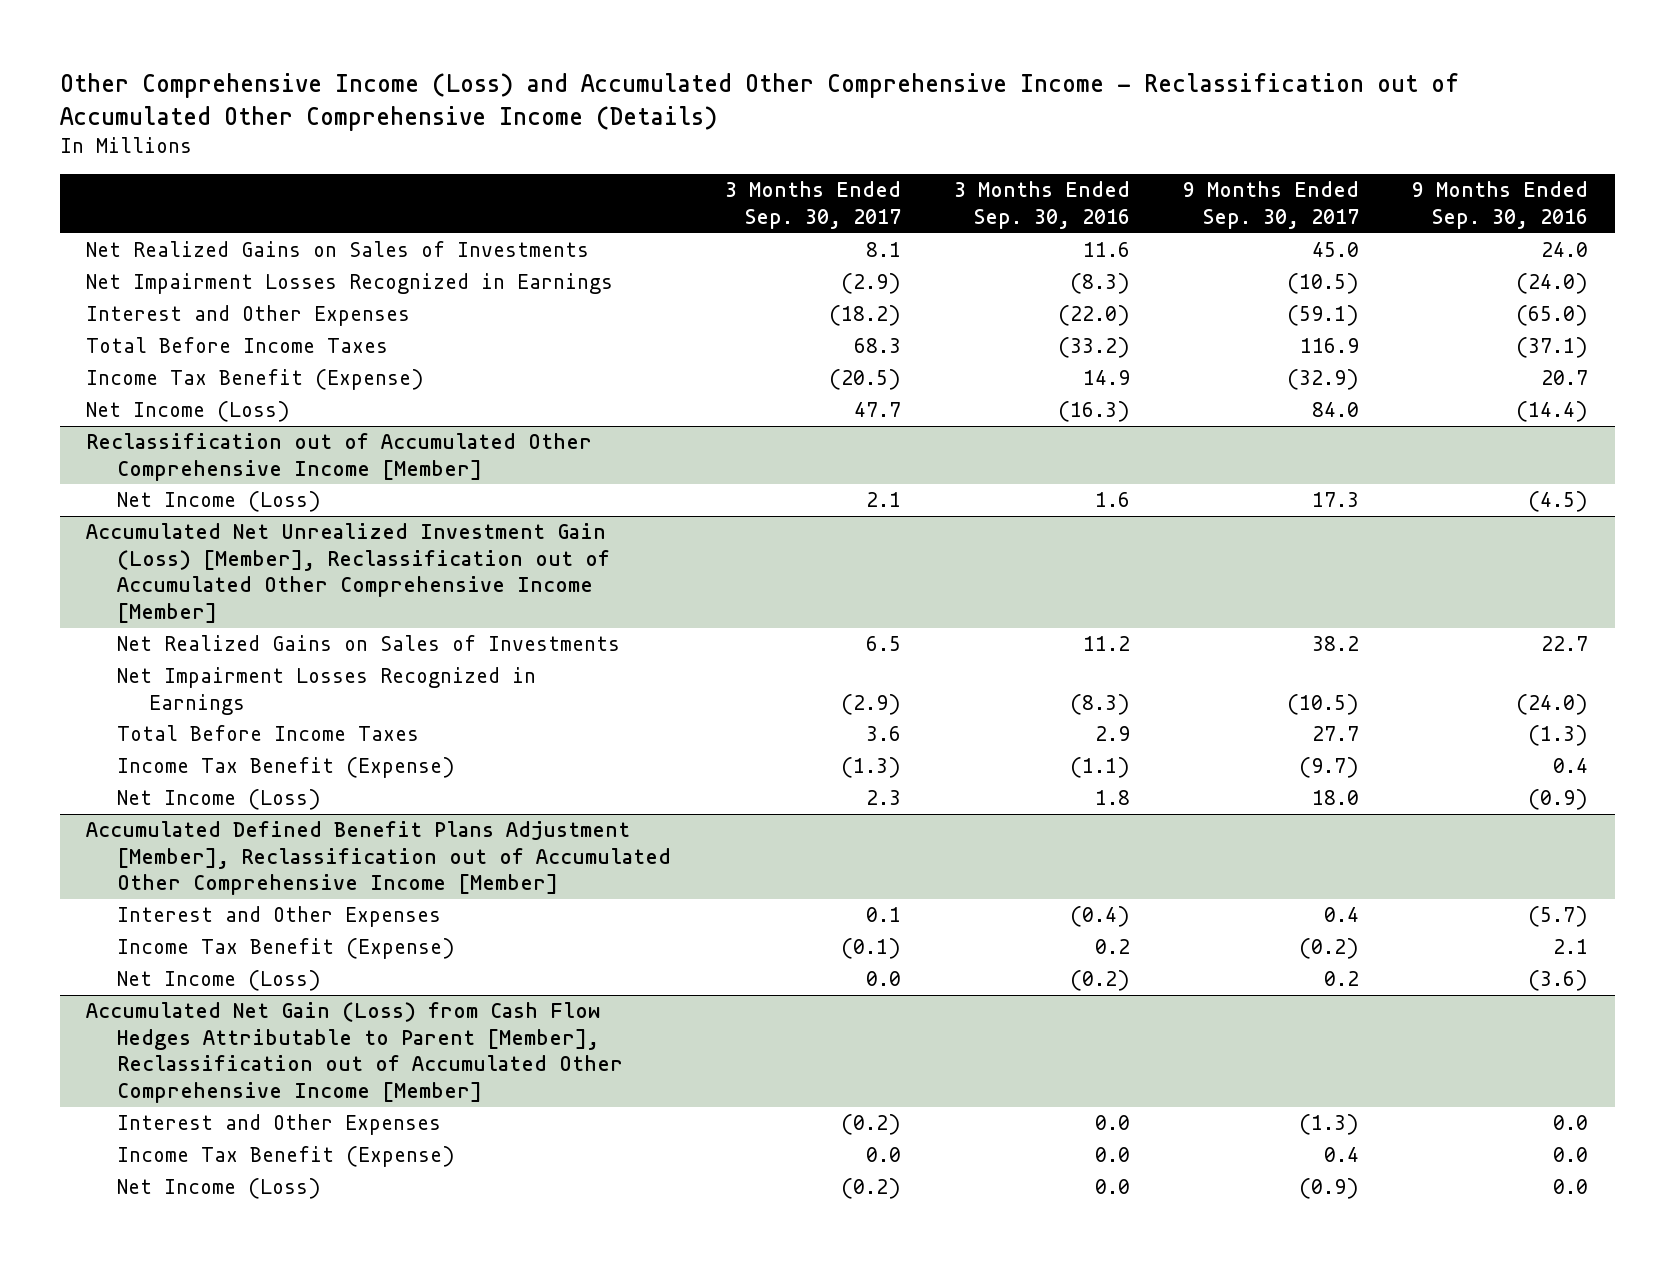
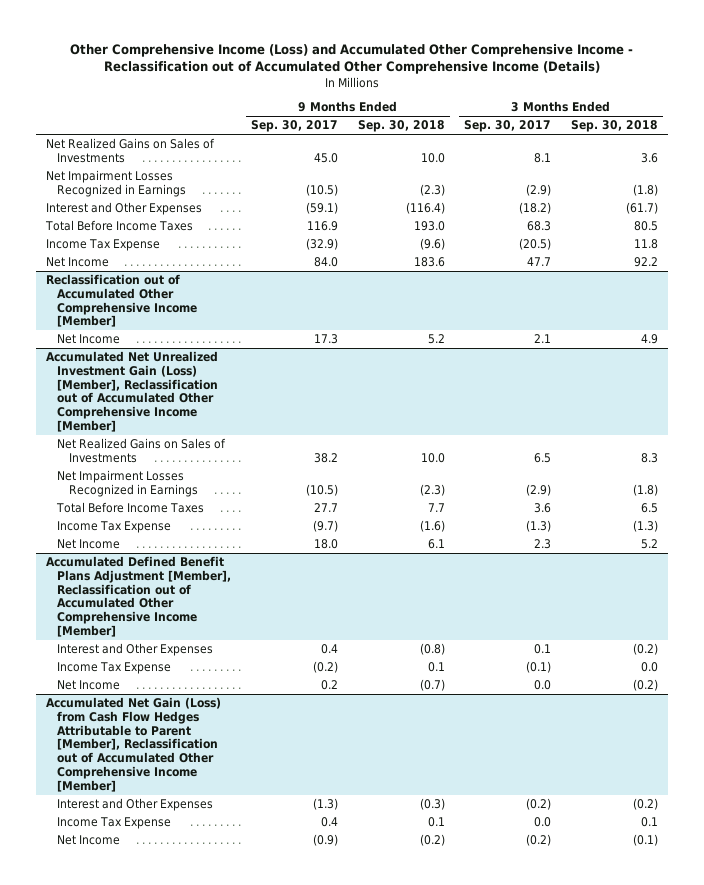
- | 3 Months Ended Sep. 30, 2017 | 3 Months Ended Sep. 30, 2016 | 9 Months Ended Sep. 30, 2017 | 9 Months Ended Sep. 30, 2016
+ | 9 Months Ended Sep. 30, 2017 | 9 Months Ended Sep. 30, 2018 | 3 Months Ended Sep. 30, 2017 | 3 Months Ended Sep. 30, 2018
- Income Tax Benefit (Expense) | (20.5) | 14.9 | (32.9) | 20.7
- Net Income (Loss) | 47.7 | (16.3) | 84.0 | (14.4)
+ Income Tax Expense | (32.9) | (9.6) | (20.5) | 11.8
+ Net Income | 84.0 | 183.6 | 47.7 | 92.2
@ Reclassification out of Accumulated Other Comprehensive Income [Member]
- Net Income (Loss) | 2.1 | 1.6 | 17.3 | (4.5)
+ Net Income | 17.3 | 5.2 | 2.1 | 4.9
@ Accumulated Net Unrealized Investment Gain (Loss) [Member], Reclassification out of Accumulated Other Comprehensive Income [Member]
- Income Tax Benefit (Expense) | (1.3) | (1.1) | (9.7) | 0.4
- Net Income (Loss) | 2.3 | 1.8 | 18.0 | (0.9)
+ Income Tax Expense | (9.7) | (1.6) | (1.3) | (1.3)
+ Net Income | 18.0 | 6.1 | 2.3 | 5.2
@ Accumulated Defined Benefit Plans Adjustment [Member], Reclassification out of Accumulated Other Comprehensive Income [Member]
- Income Tax Benefit (Expense) | (0.1) | 0.2 | (0.2) | 2.1
- Net Income (Loss) | 0.0 | (0.2) | 0.2 | (3.6)
+ Income Tax Expense | (0.2) | 0.1 | (0.1) | 0.0
+ Net Income | 0.2 | (0.7) | 0.0 | (0.2)
@ Accumulated Net Gain (Loss) from Cash Flow Hedges Attributable to Parent [Member], Reclassification out of Accumulated Other Comprehensive Income [Member]
- Income Tax Benefit (Expense) | 0.0 | 0.0 | 0.4 | 0.0
- Net Income (Loss) | (0.2) | 0.0 | (0.9) | 0.0
+ Income Tax Expense | 0.4 | 0.1 | 0.0 | 0.1
+ Net Income | (0.9) | (0.2) | (0.2) | (0.1)

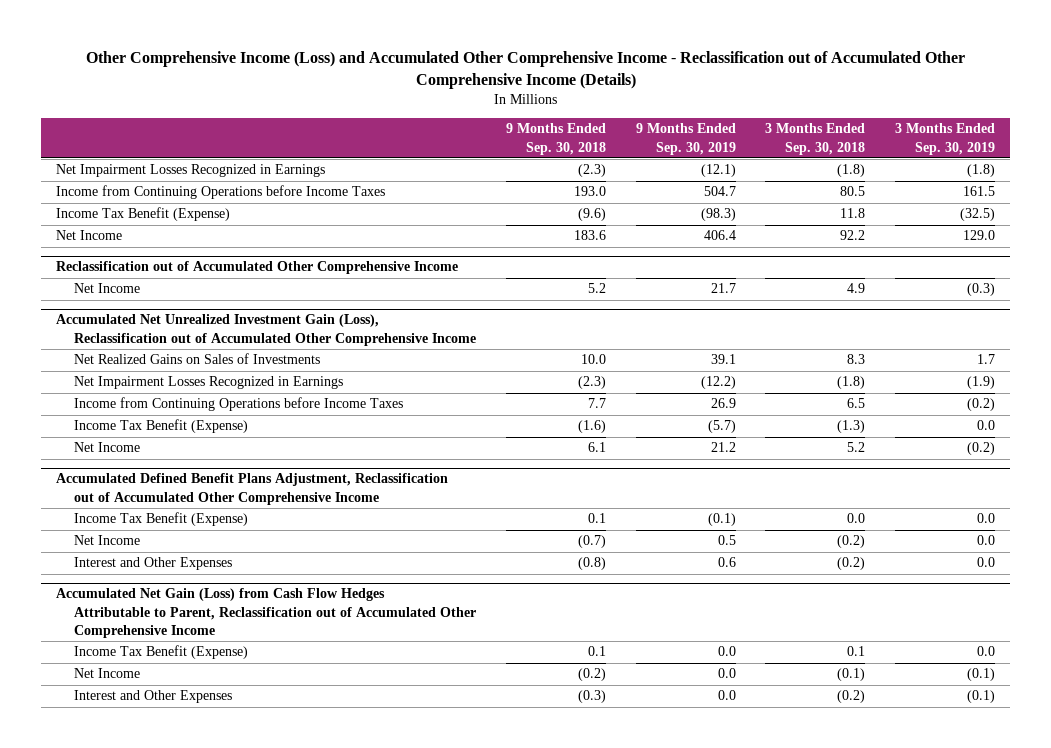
- | 9 Months Ended Sep. 30, 2017 | 9 Months Ended Sep. 30, 2018 | 3 Months Ended Sep. 30, 2017 | 3 Months Ended Sep. 30, 2018
+ | 9 Months Ended Sep. 30, 2018 | 9 Months Ended Sep. 30, 2019 | 3 Months Ended Sep. 30, 2018 | 3 Months Ended Sep. 30, 2019
- Net Realized Gains on Sales of Investments | 45.0 | 10.0 | 8.1 | 3.6
- Interest and Other Expenses | (59.1) | (116.4) | (18.2) | (61.7)
- Total Before Income Taxes | 116.9 | 193.0 | 68.3 | 80.5
- Income Tax Expense | (32.9) | (9.6) | (20.5) | 11.8
+ Income from Continuing Operations before Income Taxes | 193.0 | 504.7 | 80.5 | 161.5
+ Income Tax Benefit (Expense) | (9.6) | (98.3) | 11.8 | (32.5)
- Reclassification out of Accumulated Other Comprehensive Income [Member]
+ Reclassification out of Accumulated Other Comprehensive Income
- Accumulated Net Unrealized Investment Gain (Loss) [Member], Reclassification out of Accumulated Other Comprehensive Income [Member]
+ Accumulated Net Unrealized Investment Gain (Loss), Reclassification out of Accumulated Other Comprehensive Income
- Total Before Income Taxes | 27.7 | 7.7 | 3.6 | 6.5
- Income Tax Expense | (9.7) | (1.6) | (1.3) | (1.3)
+ Income from Continuing Operations before Income Taxes | 7.7 | 26.9 | 6.5 | (0.2)
+ Income Tax Benefit (Expense) | (1.6) | (5.7) | (1.3) | 0.0
- Accumulated Defined Benefit Plans Adjustment [Member], Reclassification out of Accumulated Other Comprehensive Income [Member]
- Interest and Other Expenses | 0.4 | (0.8) | 0.1 | (0.2)
- Income Tax Expense | (0.2) | 0.1 | (0.1) | 0.0
+ Accumulated Defined Benefit Plans Adjustment, Reclassification out of Accumulated Other Comprehensive Income
+ Income Tax Benefit (Expense) | 0.1 | (0.1) | 0.0 | 0.0
- Accumulated Net Gain (Loss) from Cash Flow Hedges Attributable to Parent [Member], Reclassification out of Accumulated Other Comprehensive Income [Member]
- Interest and Other Expenses | (1.3) | (0.3) | (0.2) | (0.2)
- Income Tax Expense | 0.4 | 0.1 | 0.0 | 0.1
+ Interest and Other Expenses | (0.8) | 0.6 | (0.2) | 0.0
+ Accumulated Net Gain (Loss) from Cash Flow Hedges Attributable to Parent, Reclassification out of Accumulated Other Comprehensive Income
+ Income Tax Benefit (Expense) | 0.1 | 0.0 | 0.1 | 0.0
+ Interest and Other Expenses | (0.3) | 0.0 | (0.2) | (0.1)

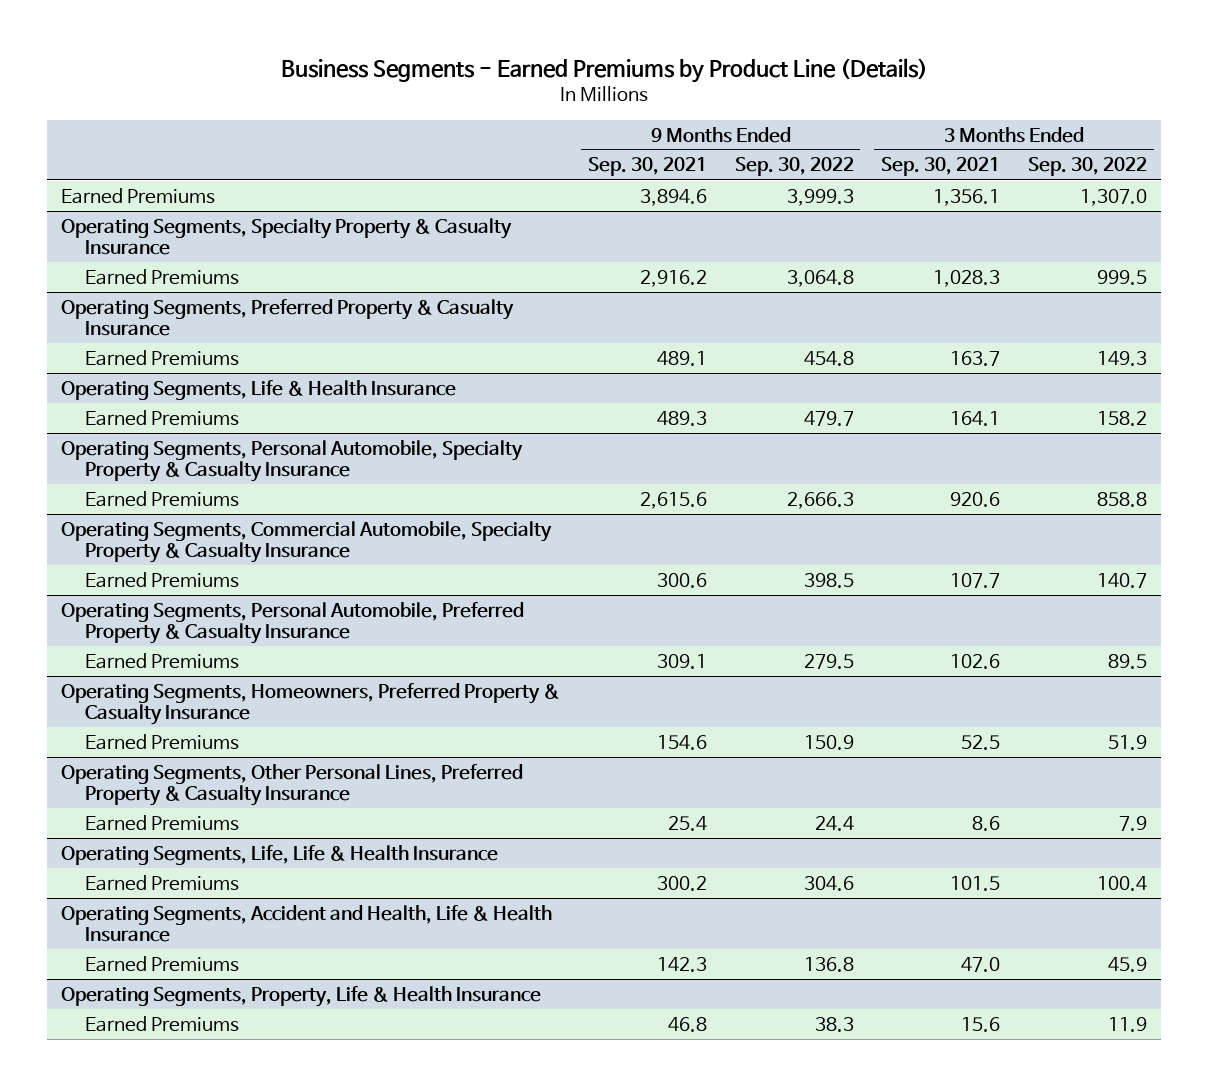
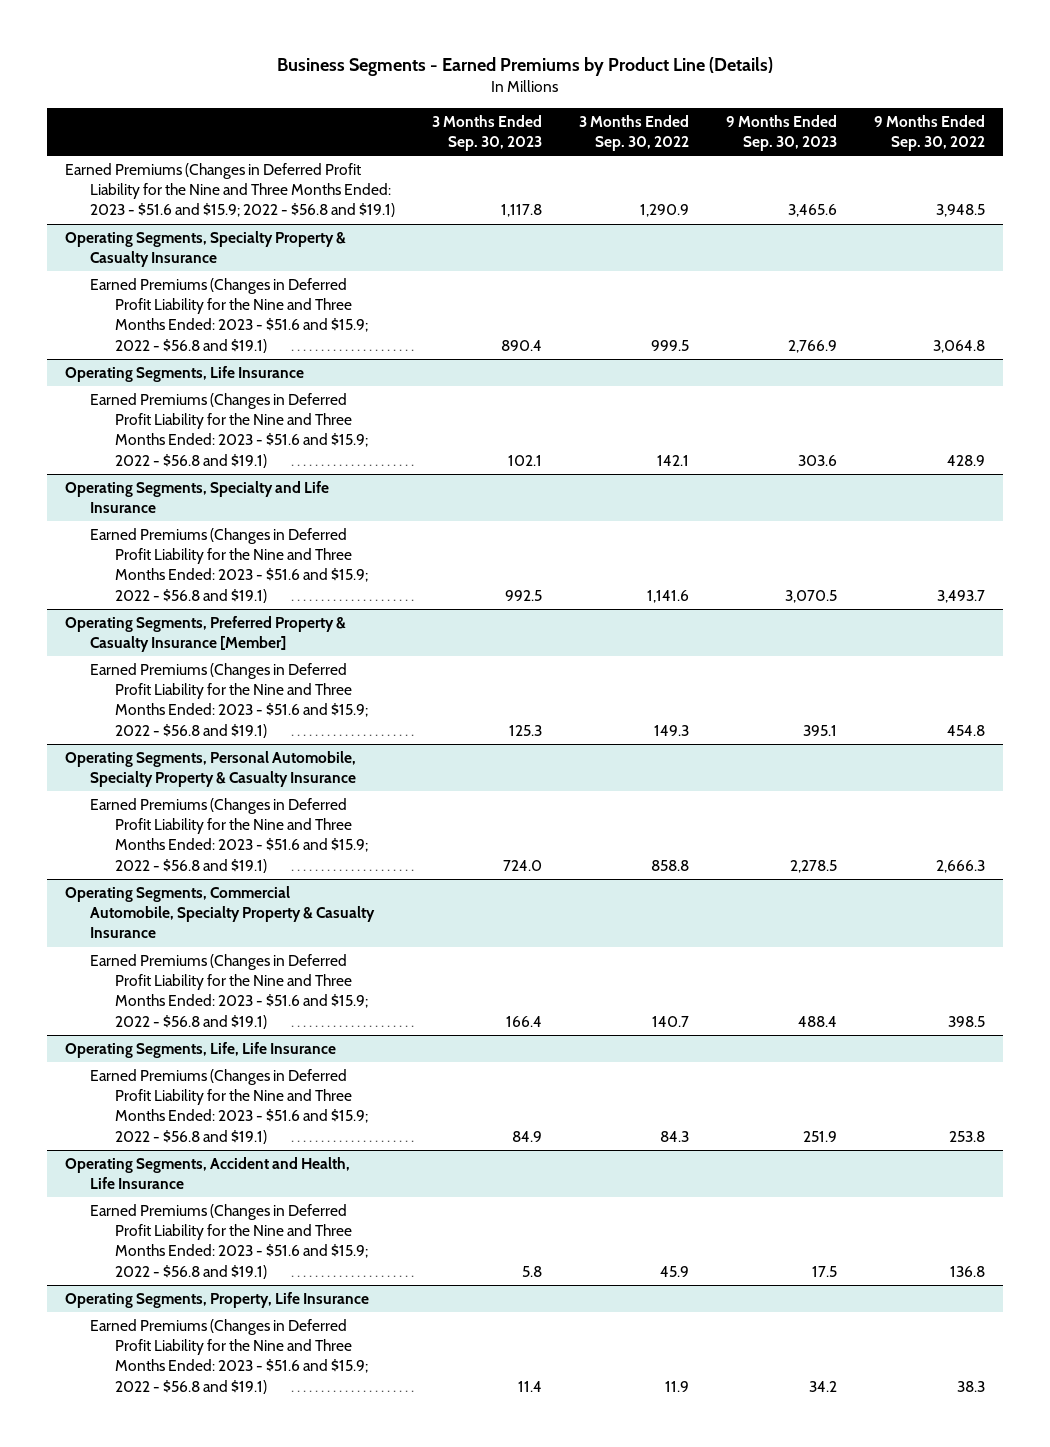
- | 9 Months Ended Sep. 30, 2021 | 9 Months Ended Sep. 30, 2022 | 3 Months Ended Sep. 30, 2021 | 3 Months Ended Sep. 30, 2022
+ | 3 Months Ended Sep. 30, 2023 | 3 Months Ended Sep. 30, 2022 | 9 Months Ended Sep. 30, 2023 | 9 Months Ended Sep. 30, 2022
- Earned Premiums | 3,894.6 | 3,999.3 | 1,356.1 | 1,307.0
+ Earned Premiums (Changes in Deferred Profit Liability for the Nine and Three Months Ended: 2023 - $51.6 and $15.9; 2022 - $56.8 and $19.1) | 1,117.8 | 1,290.9 | 3,465.6 | 3,948.5
@ Operating Segments, Specialty Property & Casualty Insurance
- Earned Premiums | 2,916.2 | 3,064.8 | 1,028.3 | 999.5
- Operating Segments, Preferred Property & Casualty Insurance
- Earned Premiums | 489.1 | 454.8 | 163.7 | 149.3
- Operating Segments, Life & Health Insurance
- Earned Premiums | 489.3 | 479.7 | 164.1 | 158.2
@ Operating Segments, Specialty Property & Casualty Insurance
+ Earned Premiums (Changes in Deferred Profit Liability for the Nine and Three Months Ended: 2023 - $51.6 and $15.9; 2022 - $56.8 and $19.1) | 890.4 | 999.5 | 2,766.9 | 3,064.8
+ Operating Segments, Life Insurance
+ Earned Premiums (Changes in Deferred Profit Liability for the Nine and Three Months Ended: 2023 - $51.6 and $15.9; 2022 - $56.8 and $19.1) | 102.1 | 142.1 | 303.6 | 428.9
+ Operating Segments, Specialty and Life Insurance
+ Earned Premiums (Changes in Deferred Profit Liability for the Nine and Three Months Ended: 2023 - $51.6 and $15.9; 2022 - $56.8 and $19.1) | 992.5 | 1,141.6 | 3,070.5 | 3,493.7
+ Operating Segments, Preferred Property & Casualty Insurance [Member]
+ Earned Premiums (Changes in Deferred Profit Liability for the Nine and Three Months Ended: 2023 - $51.6 and $15.9; 2022 - $56.8 and $19.1) | 125.3 | 149.3 | 395.1 | 454.8
@ Operating Segments, Personal Automobile, Specialty Property & Casualty Insurance
- Earned Premiums | 2,615.6 | 2,666.3 | 920.6 | 858.8
+ Earned Premiums (Changes in Deferred Profit Liability for the Nine and Three Months Ended: 2023 - $51.6 and $15.9; 2022 - $56.8 and $19.1) | 724.0 | 858.8 | 2,278.5 | 2,666.3
@ Operating Segments, Commercial Automobile, Specialty Property & Casualty Insurance
- Earned Premiums | 300.6 | 398.5 | 107.7 | 140.7
- Operating Segments, Personal Automobile, Preferred Property & Casualty Insurance
- Earned Premiums | 309.1 | 279.5 | 102.6 | 89.5
- Operating Segments, Homeowners, Preferred Property & Casualty Insurance
- Earned Premiums | 154.6 | 150.9 | 52.5 | 51.9
- Operating Segments, Other Personal Lines, Preferred Property & Casualty Insurance
- Earned Premiums | 25.4 | 24.4 | 8.6 | 7.9
- Operating Segments, Life, Life & Health Insurance
- Earned Premiums | 300.2 | 304.6 | 101.5 | 100.4
- Operating Segments, Accident and Health, Life & Health Insurance
- Earned Premiums | 142.3 | 136.8 | 47.0 | 45.9
- Operating Segments, Property, Life & Health Insurance
- Earned Premiums | 46.8 | 38.3 | 15.6 | 11.9
@ Operating Segments, Commercial Automobile, Specialty Property & Casualty Insurance
+ Earned Premiums (Changes in Deferred Profit Liability for the Nine and Three Months Ended: 2023 - $51.6 and $15.9; 2022 - $56.8 and $19.1) | 166.4 | 140.7 | 488.4 | 398.5
+ Operating Segments, Life, Life Insurance
+ Earned Premiums (Changes in Deferred Profit Liability for the Nine and Three Months Ended: 2023 - $51.6 and $15.9; 2022 - $56.8 and $19.1) | 84.9 | 84.3 | 251.9 | 253.8
+ Operating Segments, Accident and Health, Life Insurance
+ Earned Premiums (Changes in Deferred Profit Liability for the Nine and Three Months Ended: 2023 - $51.6 and $15.9; 2022 - $56.8 and $19.1) | 5.8 | 45.9 | 17.5 | 136.8
+ Operating Segments, Property, Life Insurance
+ Earned Premiums (Changes in Deferred Profit Liability for the Nine and Three Months Ended: 2023 - $51.6 and $15.9; 2022 - $56.8 and $19.1) | 11.4 | 11.9 | 34.2 | 38.3

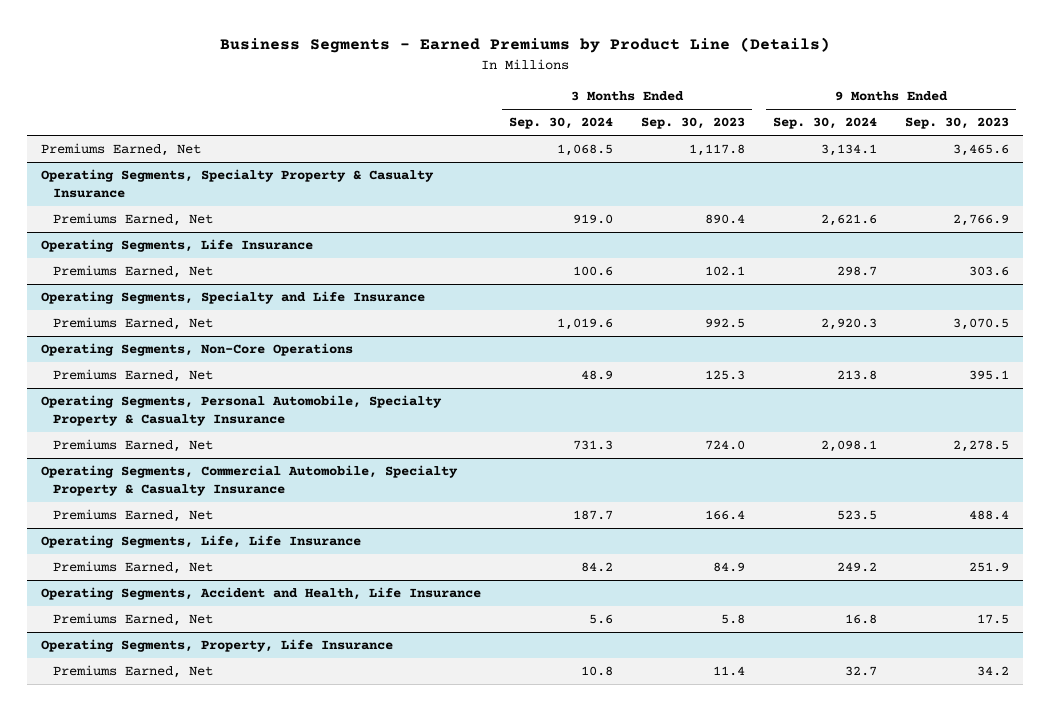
- | 3 Months Ended Sep. 30, 2023 | 3 Months Ended Sep. 30, 2022 | 9 Months Ended Sep. 30, 2023 | 9 Months Ended Sep. 30, 2022
+ | 3 Months Ended Sep. 30, 2024 | 3 Months Ended Sep. 30, 2023 | 9 Months Ended Sep. 30, 2024 | 9 Months Ended Sep. 30, 2023
- Earned Premiums (Changes in Deferred Profit Liability for the Nine and Three Months Ended: 2023 - $51.6 and $15.9; 2022 - $56.8 and $19.1) | 1,117.8 | 1,290.9 | 3,465.6 | 3,948.5
+ Premiums Earned, Net | 1,068.5 | 1,117.8 | 3,134.1 | 3,465.6
@ Operating Segments, Specialty Property & Casualty Insurance
- Earned Premiums (Changes in Deferred Profit Liability for the Nine and Three Months Ended: 2023 - $51.6 and $15.9; 2022 - $56.8 and $19.1) | 890.4 | 999.5 | 2,766.9 | 3,064.8
+ Premiums Earned, Net | 919.0 | 890.4 | 2,621.6 | 2,766.9
@ Operating Segments, Life Insurance
- Earned Premiums (Changes in Deferred Profit Liability for the Nine and Three Months Ended: 2023 - $51.6 and $15.9; 2022 - $56.8 and $19.1) | 102.1 | 142.1 | 303.6 | 428.9
+ Premiums Earned, Net | 100.6 | 102.1 | 298.7 | 303.6
@ Operating Segments, Specialty and Life Insurance
- Earned Premiums (Changes in Deferred Profit Liability for the Nine and Three Months Ended: 2023 - $51.6 and $15.9; 2022 - $56.8 and $19.1) | 992.5 | 1,141.6 | 3,070.5 | 3,493.7
- Operating Segments, Preferred Property & Casualty Insurance [Member]
- Earned Premiums (Changes in Deferred Profit Liability for the Nine and Three Months Ended: 2023 - $51.6 and $15.9; 2022 - $56.8 and $19.1) | 125.3 | 149.3 | 395.1 | 454.8
@ Operating Segments, Specialty and Life Insurance
+ Premiums Earned, Net | 1,019.6 | 992.5 | 2,920.3 | 3,070.5
+ Operating Segments, Non-Core Operations
+ Premiums Earned, Net | 48.9 | 125.3 | 213.8 | 395.1
@ Operating Segments, Personal Automobile, Specialty Property & Casualty Insurance
- Earned Premiums (Changes in Deferred Profit Liability for the Nine and Three Months Ended: 2023 - $51.6 and $15.9; 2022 - $56.8 and $19.1) | 724.0 | 858.8 | 2,278.5 | 2,666.3
+ Premiums Earned, Net | 731.3 | 724.0 | 2,098.1 | 2,278.5
@ Operating Segments, Commercial Automobile, Specialty Property & Casualty Insurance
- Earned Premiums (Changes in Deferred Profit Liability for the Nine and Three Months Ended: 2023 - $51.6 and $15.9; 2022 - $56.8 and $19.1) | 166.4 | 140.7 | 488.4 | 398.5
+ Premiums Earned, Net | 187.7 | 166.4 | 523.5 | 488.4
@ Operating Segments, Life, Life Insurance
- Earned Premiums (Changes in Deferred Profit Liability for the Nine and Three Months Ended: 2023 - $51.6 and $15.9; 2022 - $56.8 and $19.1) | 84.9 | 84.3 | 251.9 | 253.8
+ Premiums Earned, Net | 84.2 | 84.9 | 249.2 | 251.9
@ Operating Segments, Accident and Health, Life Insurance
- Earned Premiums (Changes in Deferred Profit Liability for the Nine and Three Months Ended: 2023 - $51.6 and $15.9; 2022 - $56.8 and $19.1) | 5.8 | 45.9 | 17.5 | 136.8
+ Premiums Earned, Net | 5.6 | 5.8 | 16.8 | 17.5
@ Operating Segments, Property, Life Insurance
- Earned Premiums (Changes in Deferred Profit Liability for the Nine and Three Months Ended: 2023 - $51.6 and $15.9; 2022 - $56.8 and $19.1) | 11.4 | 11.9 | 34.2 | 38.3
+ Premiums Earned, Net | 10.8 | 11.4 | 32.7 | 34.2

